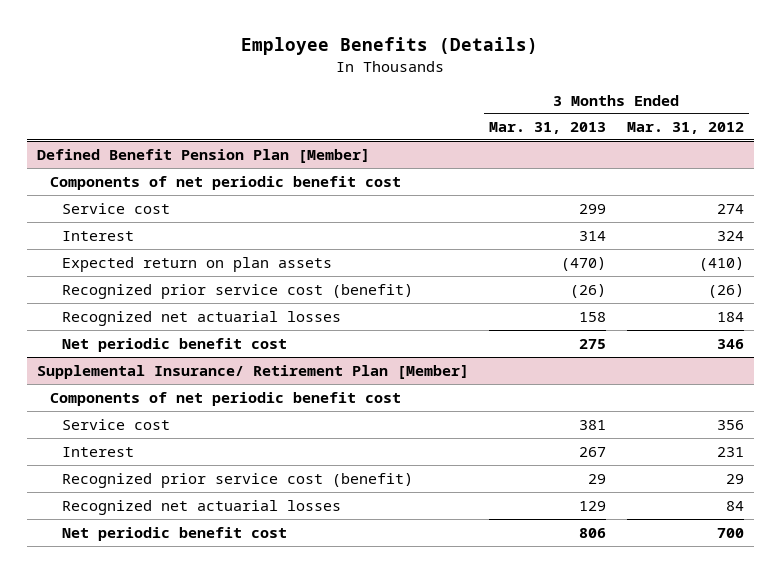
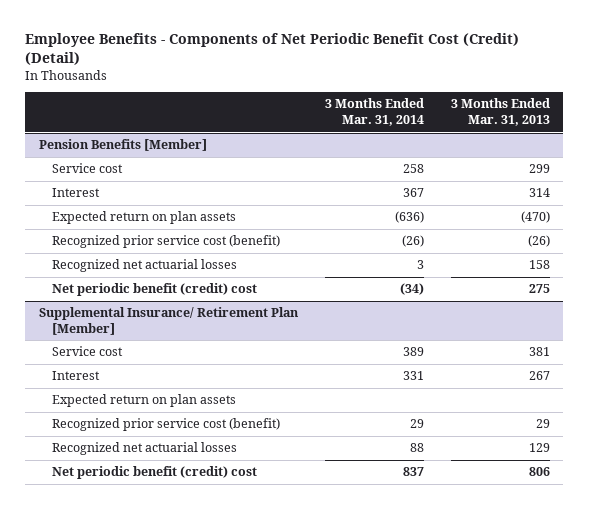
- Employee Benefits (Details)
+ Employee Benefits - Components of Net Periodic Benefit Cost (Credit) (Detail)
- | 3 Months Ended Mar. 31, 2013 | 3 Months Ended Mar. 31, 2012
+ | 3 Months Ended Mar. 31, 2014 | 3 Months Ended Mar. 31, 2013
- Defined Benefit Pension Plan [Member]
- Components of net periodic benefit cost
+ Pension Benefits [Member]
- Net periodic benefit cost | 275 | 346
+ Net periodic benefit (credit) cost | (34) | 275
@ Supplemental Insurance/ Retirement Plan [Member]
- Components of net periodic benefit cost
+ Expected return on plan assets
- Net periodic benefit cost | 806 | 700
+ Net periodic benefit (credit) cost | 837 | 806

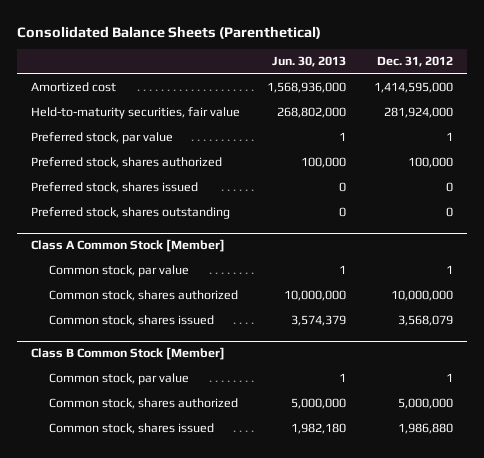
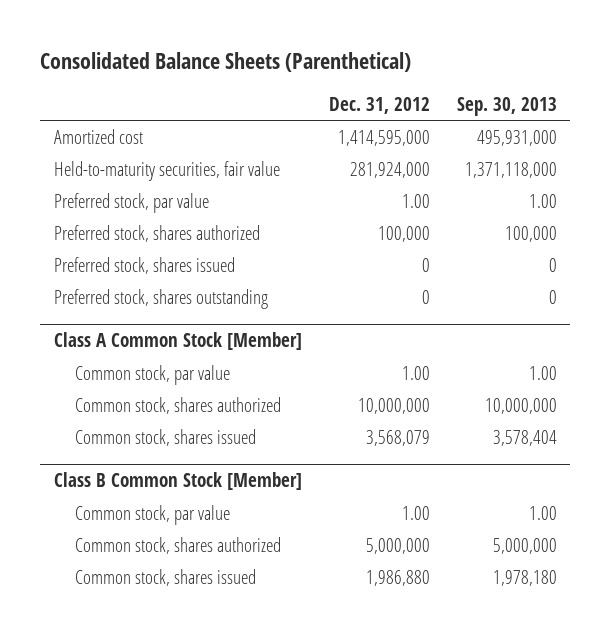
- | Jun. 30, 2013 | Dec. 31, 2012
+ | Dec. 31, 2012 | Sep. 30, 2013
- Preferred stock, par value | 1 | 1
+ Preferred stock, par value | 1.00 | 1.00
@ Class A Common Stock [Member]
- Common stock, par value | 1 | 1
+ Common stock, par value | 1.00 | 1.00
@ Class B Common Stock [Member]
- Common stock, par value | 1 | 1
+ Common stock, par value | 1.00 | 1.00

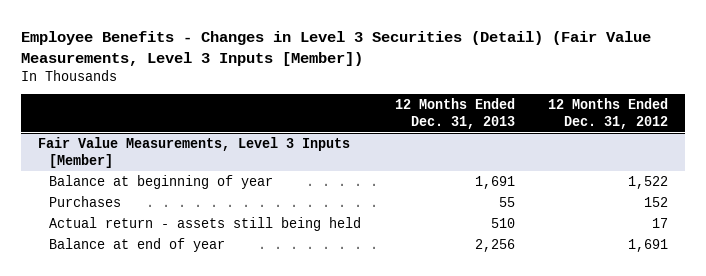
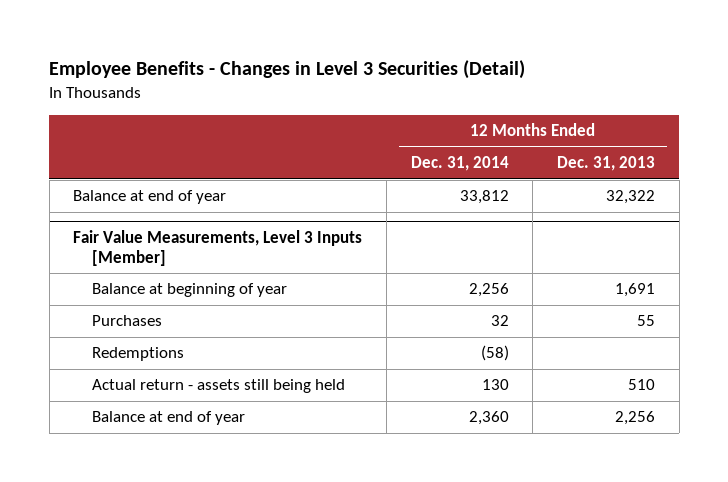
- Employee Benefits - Changes in Level 3 Securities (Detail) (Fair Value Measurements, Level 3 Inputs [Member])
+ Employee Benefits - Changes in Level 3 Securities (Detail)
- | 12 Months Ended Dec. 31, 2013 | 12 Months Ended Dec. 31, 2012
+ | 12 Months Ended Dec. 31, 2014 | 12 Months Ended Dec. 31, 2013
+ Balance at end of year | 33,812 | 32,322
@ Fair Value Measurements, Level 3 Inputs [Member]
+ Redemptions | (58) |

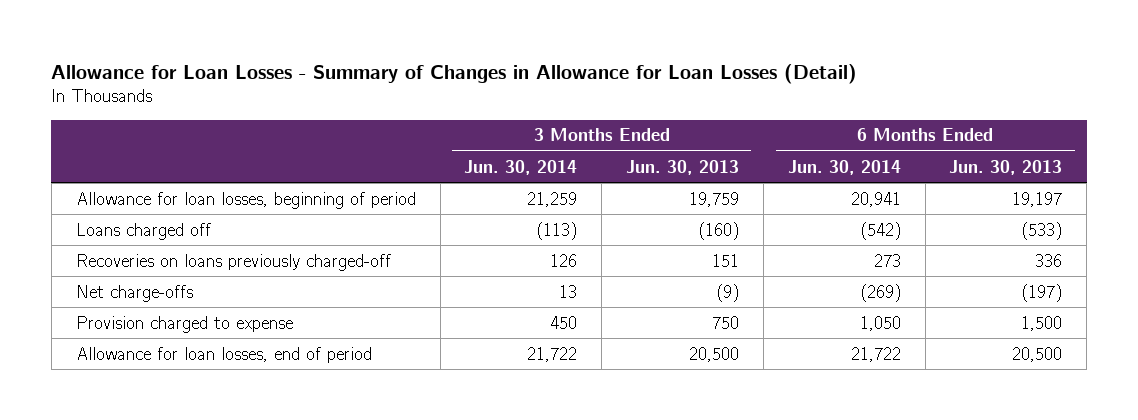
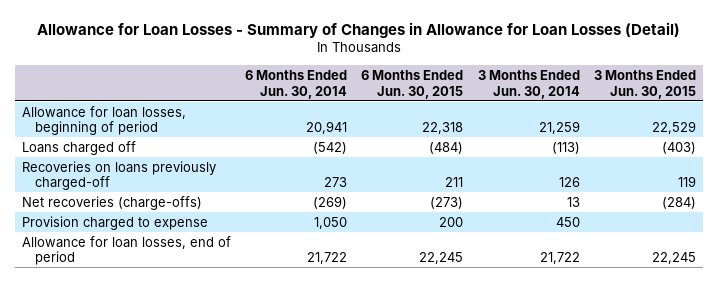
- | 3 Months Ended Jun. 30, 2014 | 3 Months Ended Jun. 30, 2013 | 6 Months Ended Jun. 30, 2014 | 6 Months Ended Jun. 30, 2013
+ | 6 Months Ended Jun. 30, 2014 | 6 Months Ended Jun. 30, 2015 | 3 Months Ended Jun. 30, 2014 | 3 Months Ended Jun. 30, 2015
- Net charge-offs | 13 | (9) | (269) | (197)
+ Net recoveries (charge-offs) | (269) | (273) | 13 | (284)

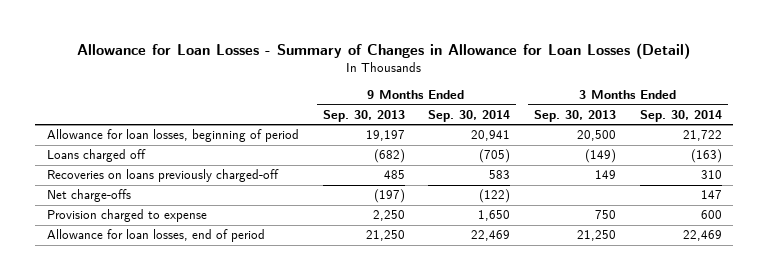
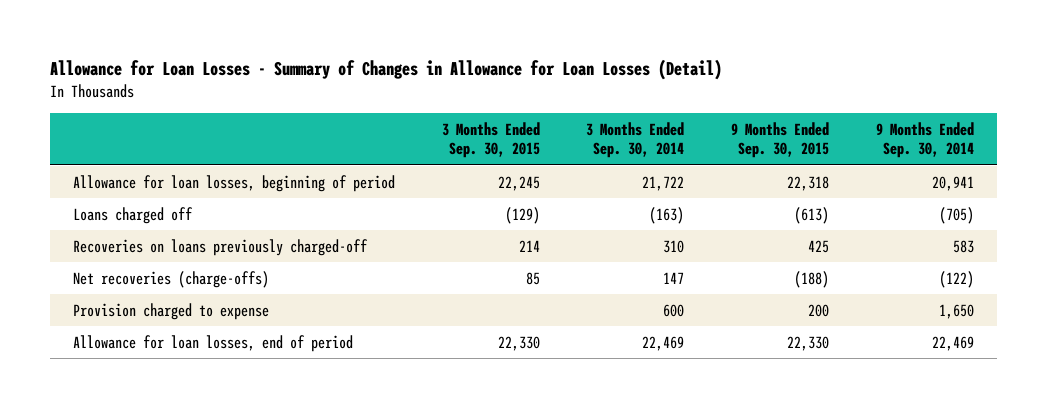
- | 9 Months Ended Sep. 30, 2013 | 9 Months Ended Sep. 30, 2014 | 3 Months Ended Sep. 30, 2013 | 3 Months Ended Sep. 30, 2014
+ | 3 Months Ended Sep. 30, 2015 | 3 Months Ended Sep. 30, 2014 | 9 Months Ended Sep. 30, 2015 | 9 Months Ended Sep. 30, 2014
- Net charge-offs | (197) | (122) | | 147
+ Net recoveries (charge-offs) | 85 | 147 | (188) | (122)

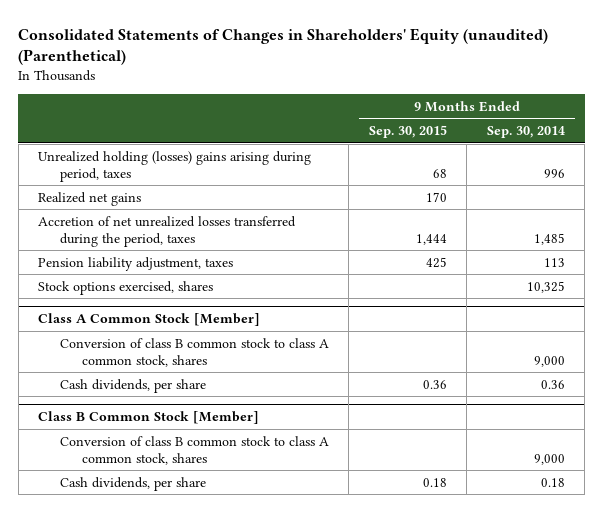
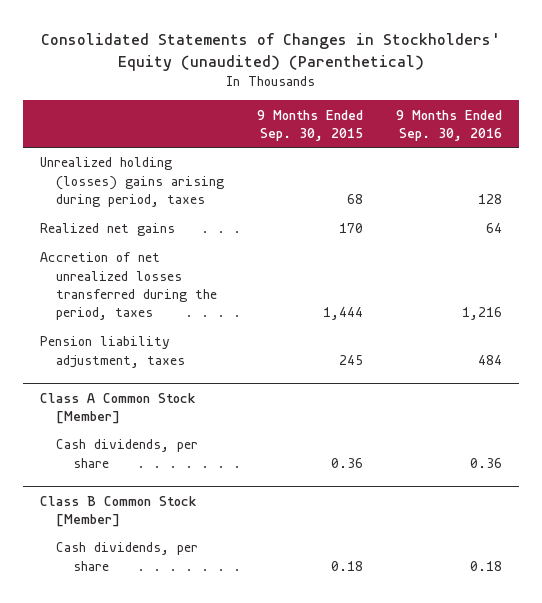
- Consolidated Statements of Changes in Shareholders' Equity (unaudited) (Parenthetical)
+ Consolidated Statements of Changes in Stockholders' Equity (unaudited) (Parenthetical)
- | 9 Months Ended Sep. 30, 2015 | 9 Months Ended Sep. 30, 2014
+ | 9 Months Ended Sep. 30, 2015 | 9 Months Ended Sep. 30, 2016
- Pension liability adjustment, taxes | 425 | 113
- Stock options exercised, shares | | 10,325
+ Pension liability adjustment, taxes | 245 | 484
@ Class A Common Stock [Member]
- Conversion of class B common stock to class A common stock, shares | | 9,000
@ Class B Common Stock [Member]
- Conversion of class B common stock to class A common stock, shares | | 9,000

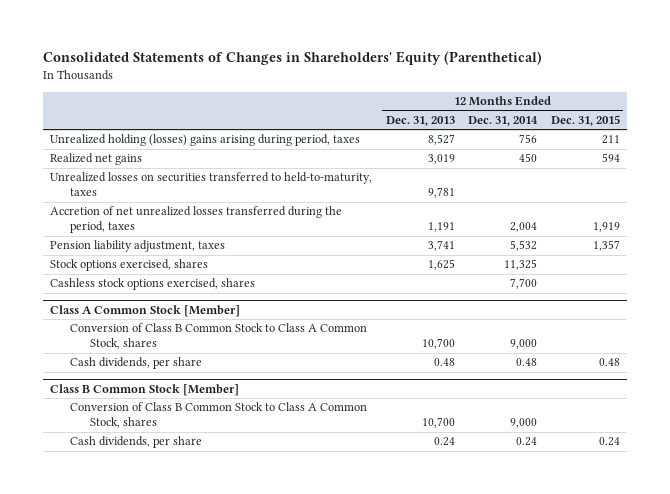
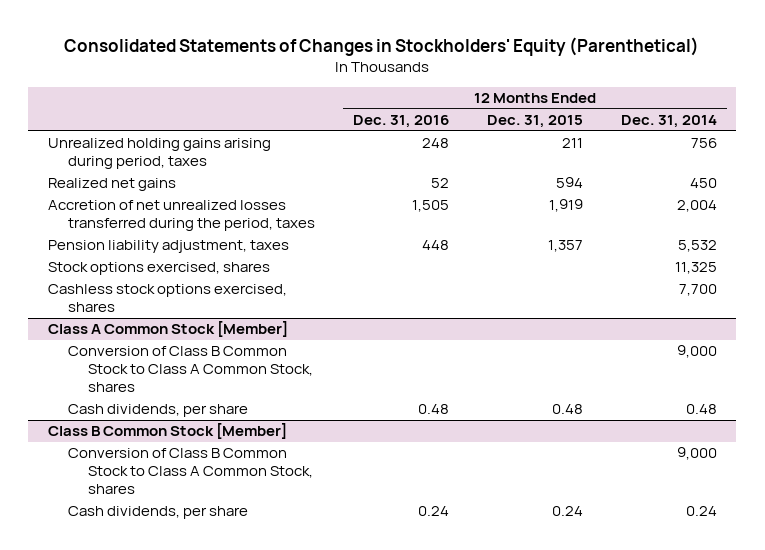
- Consolidated Statements of Changes in Shareholders' Equity (Parenthetical)
+ Consolidated Statements of Changes in Stockholders' Equity (Parenthetical)
- | 12 Months Ended Dec. 31, 2013 | 12 Months Ended Dec. 31, 2014 | 12 Months Ended Dec. 31, 2015
+ | 12 Months Ended Dec. 31, 2016 | 12 Months Ended Dec. 31, 2015 | 12 Months Ended Dec. 31, 2014
- Unrealized holding (losses) gains arising during period, taxes | 8,527 | 756 | 211
+ Unrealized holding gains arising during period, taxes | 248 | 211 | 756
- Unrealized losses on securities transferred to held-to-maturity, taxes | 9,781 | |

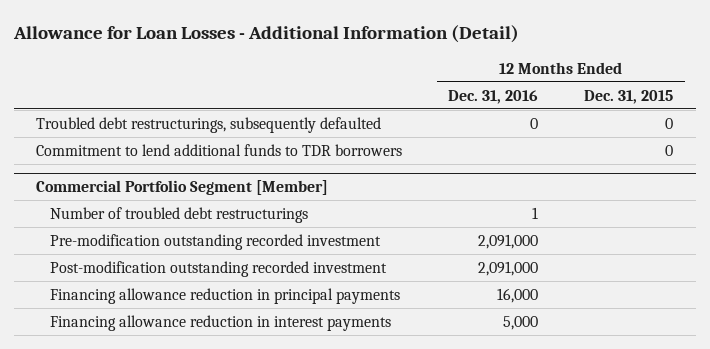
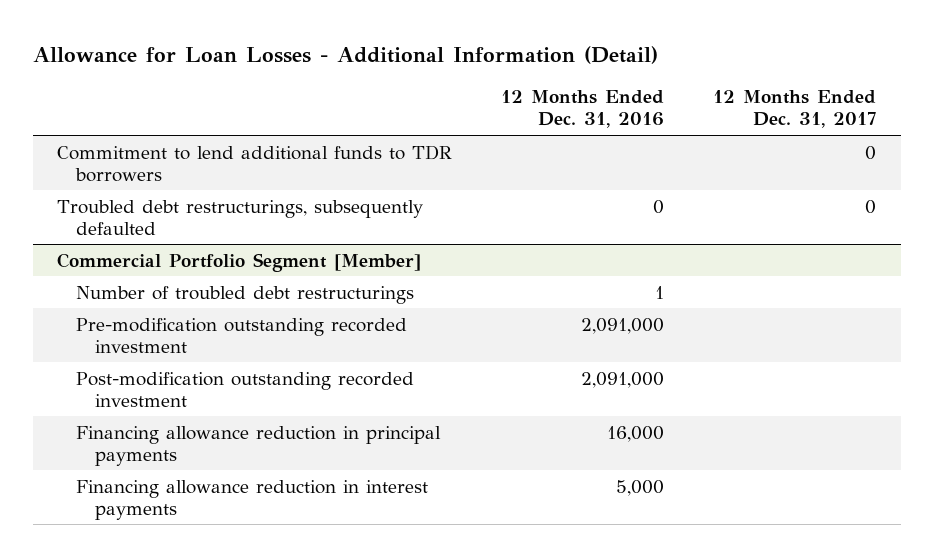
- | 12 Months Ended Dec. 31, 2016 | 12 Months Ended Dec. 31, 2015
+ | 12 Months Ended Dec. 31, 2016 | 12 Months Ended Dec. 31, 2017
moved down: Troubled debt restructurings, subsequently defaulted | 0 | 0

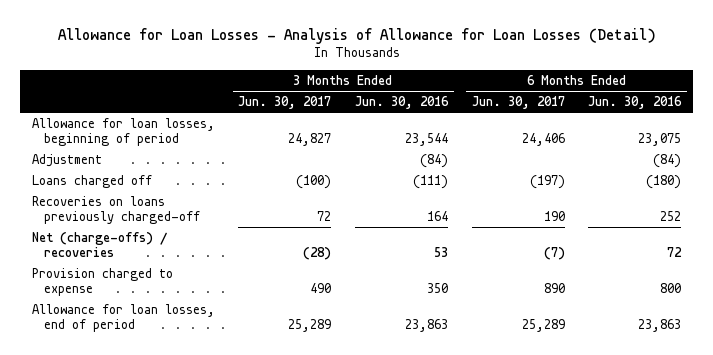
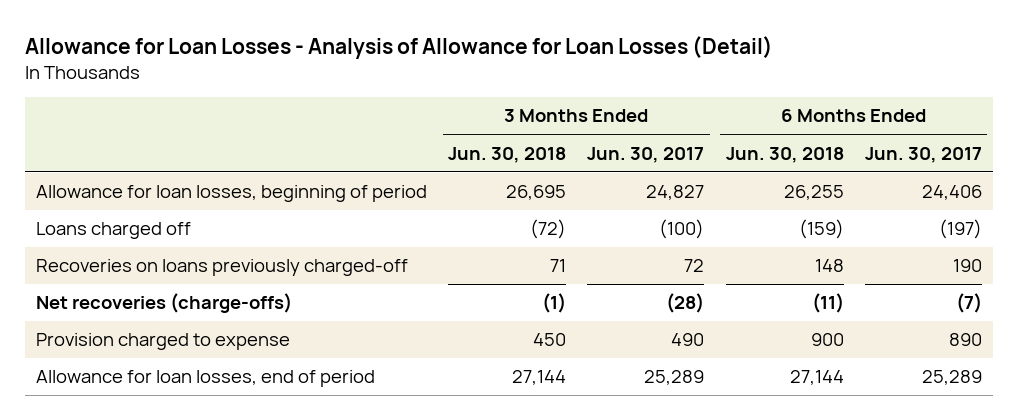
- | 3 Months Ended Jun. 30, 2017 | 3 Months Ended Jun. 30, 2016 | 6 Months Ended Jun. 30, 2017 | 6 Months Ended Jun. 30, 2016
+ | 3 Months Ended Jun. 30, 2018 | 3 Months Ended Jun. 30, 2017 | 6 Months Ended Jun. 30, 2018 | 6 Months Ended Jun. 30, 2017
- Adjustment | | (84) | | (84)
- Net (charge-offs) / recoveries | (28) | 53 | (7) | 72
+ Net recoveries (charge-offs) | (1) | (28) | (11) | (7)

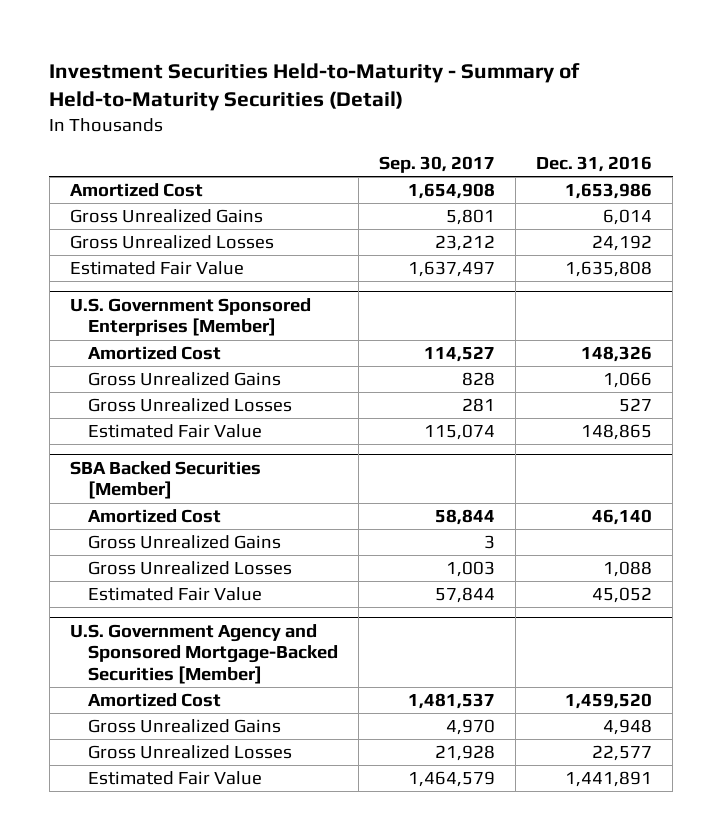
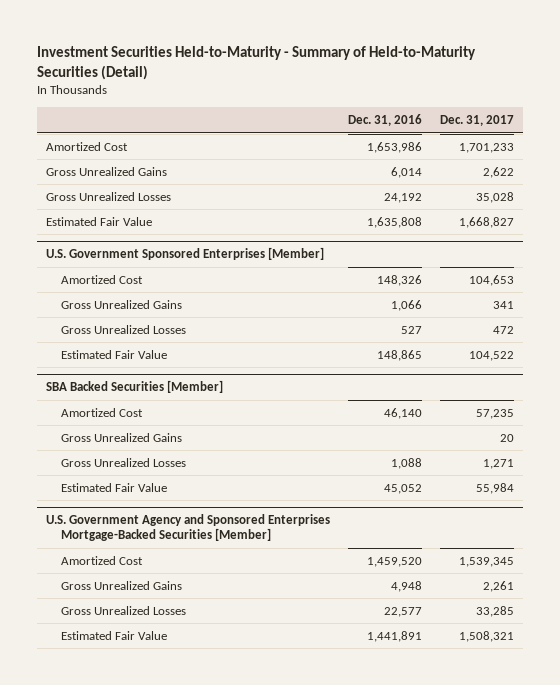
- | Sep. 30, 2017 | Dec. 31, 2016
+ | Dec. 31, 2016 | Dec. 31, 2017
- U.S. Government Agency and Sponsored Mortgage-Backed Securities [Member]
+ U.S. Government Agency and Sponsored Enterprises Mortgage-Backed Securities [Member]

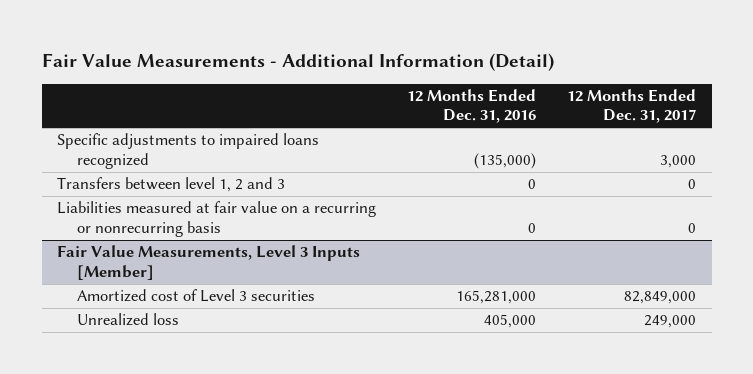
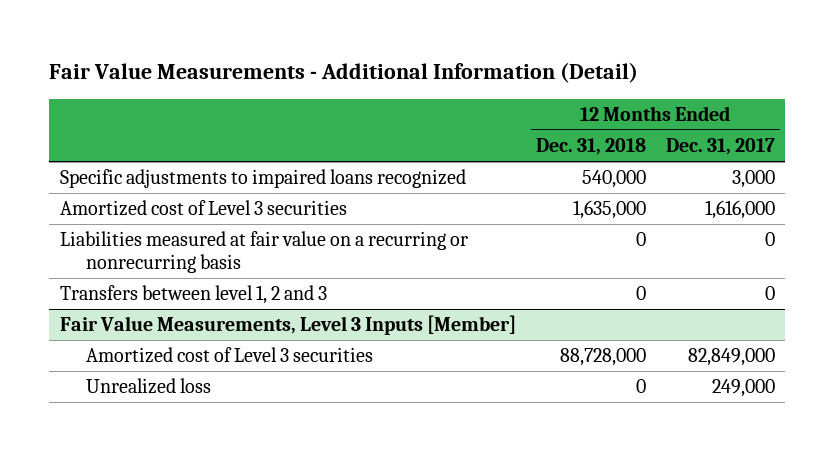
- | 12 Months Ended Dec. 31, 2016 | 12 Months Ended Dec. 31, 2017
+ | 12 Months Ended Dec. 31, 2018 | 12 Months Ended Dec. 31, 2017
+ Amortized cost of Level 3 securities | 1,635,000 | 1,616,000
moved down: Transfers between level 1, 2 and 3 | 0 | 0

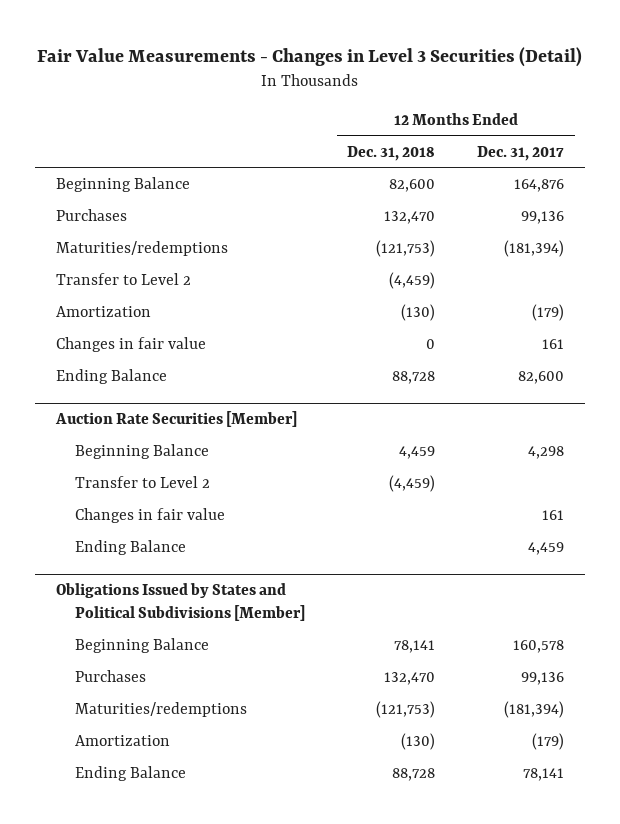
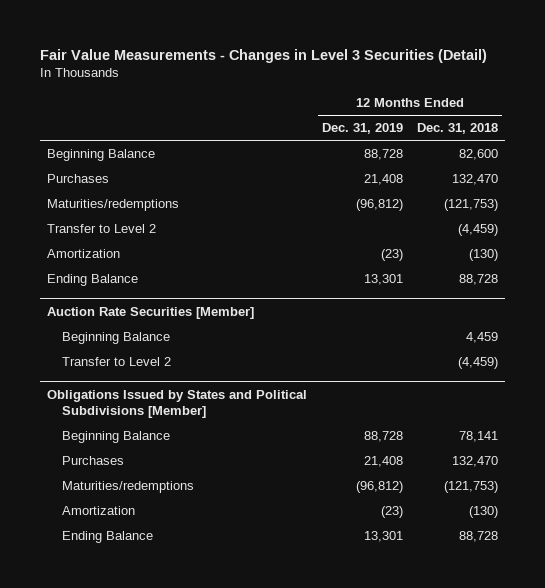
- | 12 Months Ended Dec. 31, 2018 | 12 Months Ended Dec. 31, 2017
+ | 12 Months Ended Dec. 31, 2019 | 12 Months Ended Dec. 31, 2018
- Changes in fair value | 0 | 161
@ Auction Rate Securities [Member]
- Changes in fair value | | 161
- Ending Balance | | 4,459

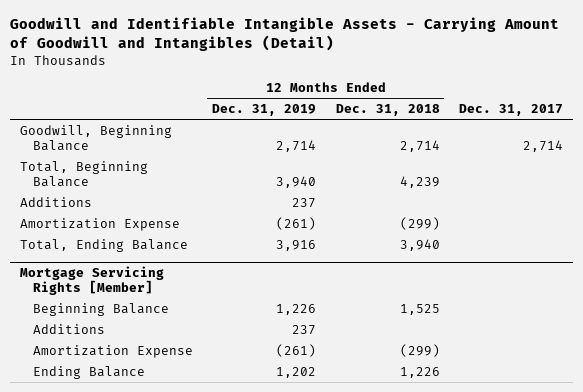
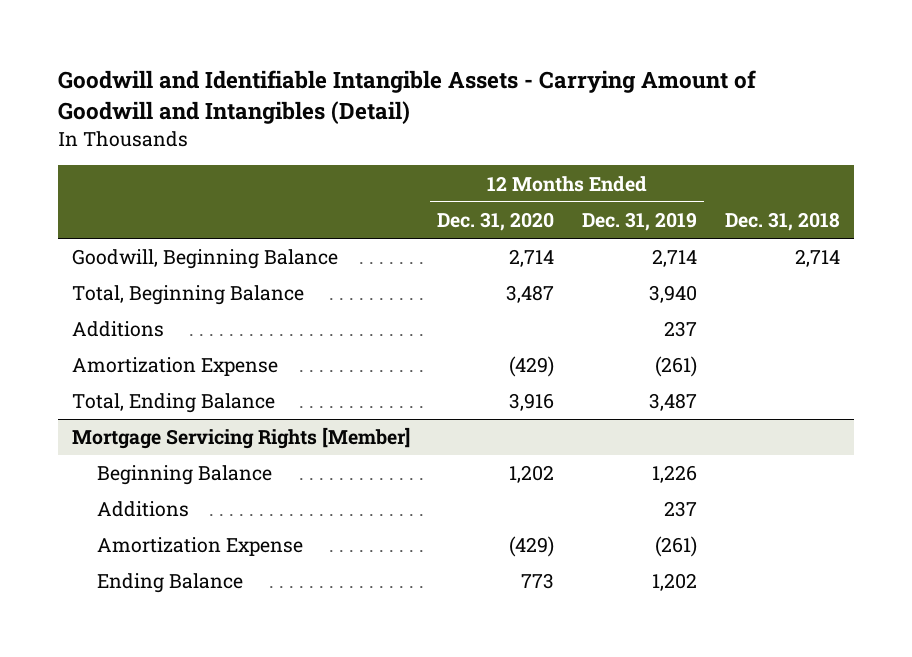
- | 12 Months Ended Dec. 31, 2019 | 12 Months Ended Dec. 31, 2018 | Dec. 31, 2017
+ | 12 Months Ended Dec. 31, 2020 | 12 Months Ended Dec. 31, 2019 | Dec. 31, 2018
- Total, Ending Balance | 3,916 | 3,940 |
+ Total, Ending Balance | 3,916 | 3,487 |

